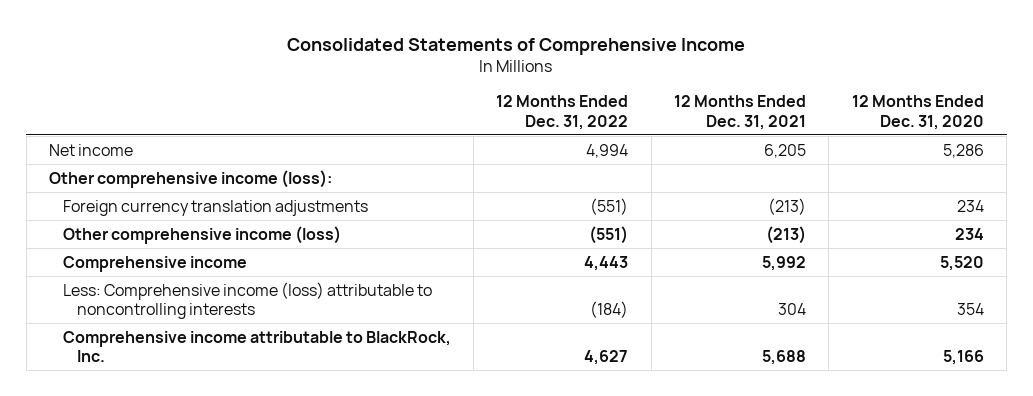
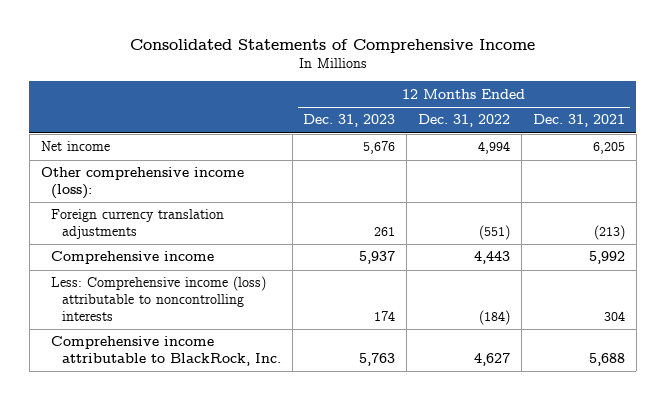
- | 12 Months Ended Dec. 31, 2022 | 12 Months Ended Dec. 31, 2021 | 12 Months Ended Dec. 31, 2020
+ | 12 Months Ended Dec. 31, 2023 | 12 Months Ended Dec. 31, 2022 | 12 Months Ended Dec. 31, 2021
- Other comprehensive income (loss) | (551) | (213) | 234

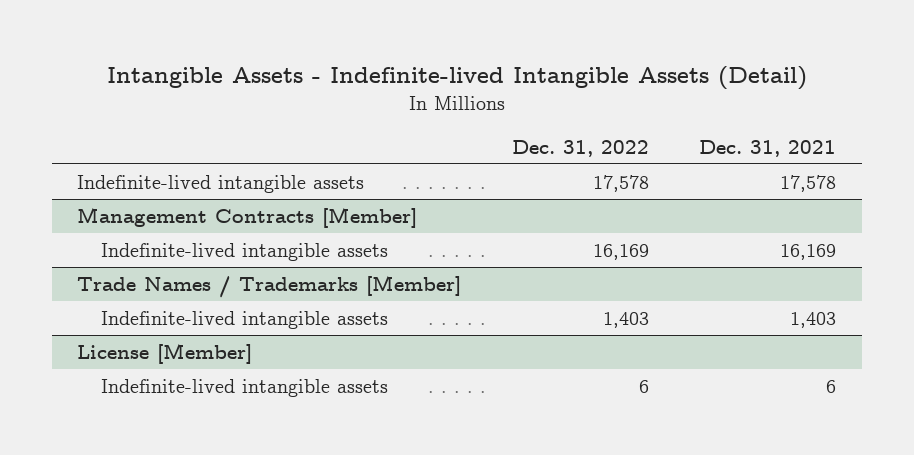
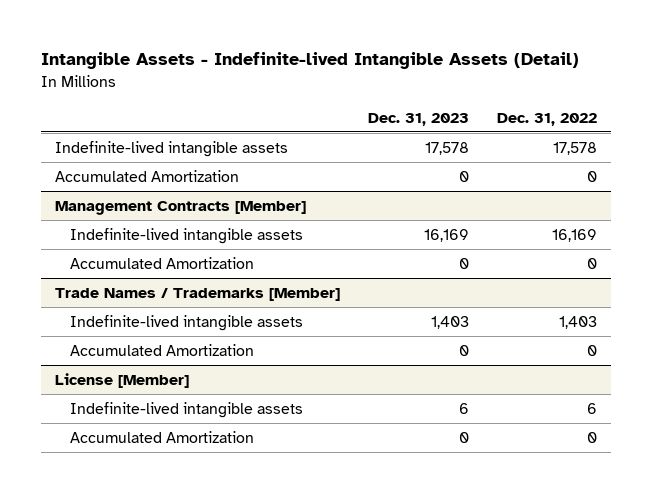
- | Dec. 31, 2022 | Dec. 31, 2021
+ | Dec. 31, 2023 | Dec. 31, 2022
+ Accumulated Amortization | 0 | 0
@ Management Contracts [Member]
+ Accumulated Amortization | 0 | 0
@ Trade Names / Trademarks [Member]
+ Accumulated Amortization | 0 | 0
@ License [Member]
+ Accumulated Amortization | 0 | 0

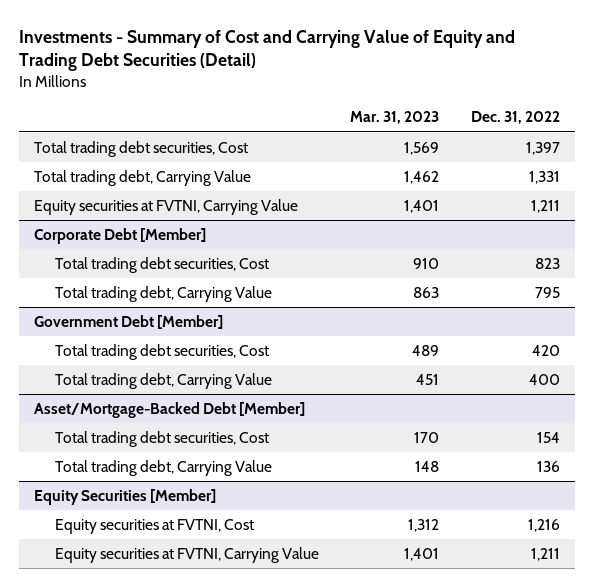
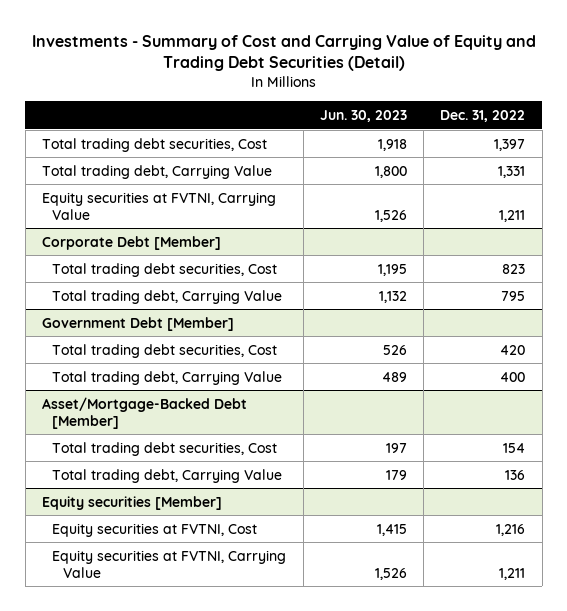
- | Mar. 31, 2023 | Dec. 31, 2022
+ | Jun. 30, 2023 | Dec. 31, 2022
- Equity Securities [Member]
+ Equity securities [Member]

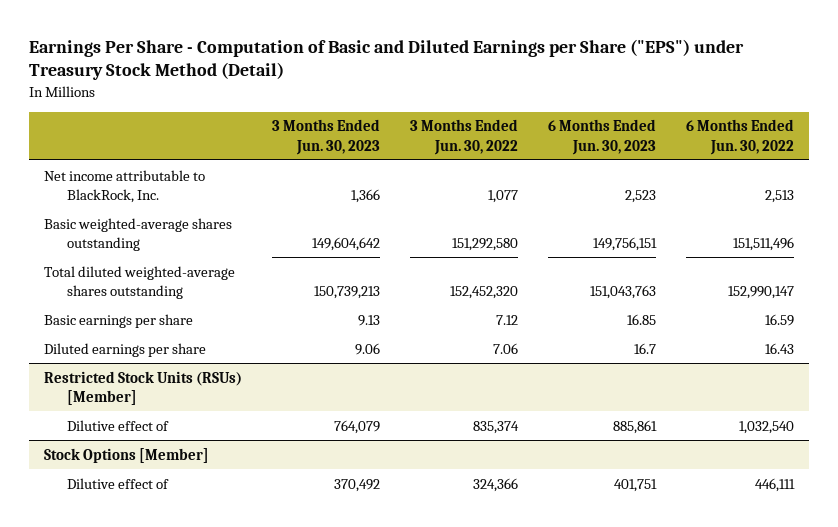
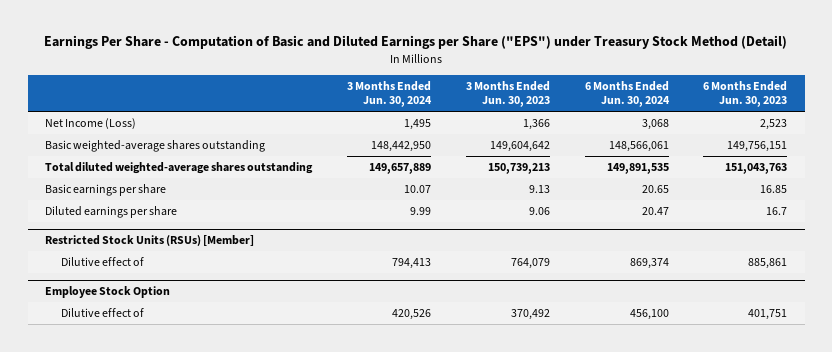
- | 3 Months Ended Jun. 30, 2023 | 3 Months Ended Jun. 30, 2022 | 6 Months Ended Jun. 30, 2023 | 6 Months Ended Jun. 30, 2022
+ | 3 Months Ended Jun. 30, 2024 | 3 Months Ended Jun. 30, 2023 | 6 Months Ended Jun. 30, 2024 | 6 Months Ended Jun. 30, 2023
- Net income attributable to BlackRock, Inc. | 1,366 | 1,077 | 2,523 | 2,513
+ Net Income (Loss) | 1,495 | 1,366 | 3,068 | 2,523
- Stock Options [Member]
+ Employee Stock Option

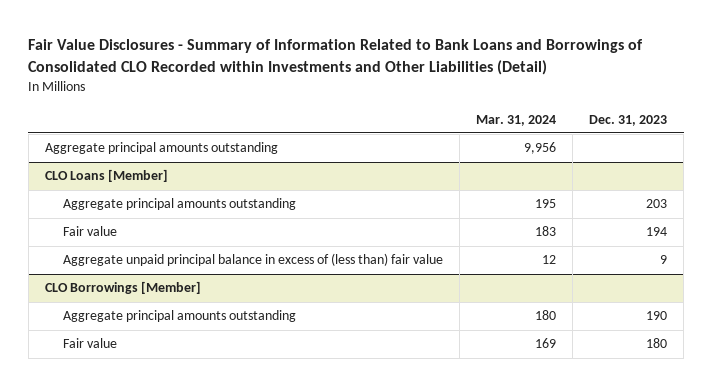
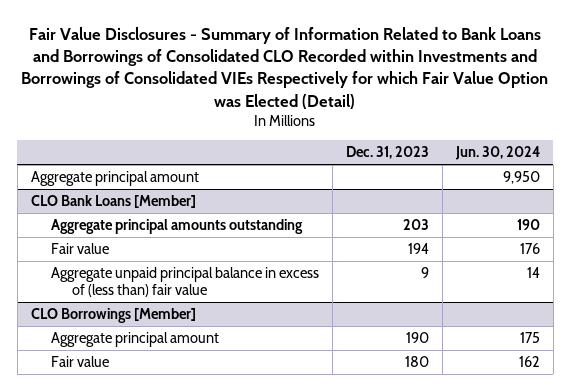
- Fair Value Disclosures - Summary of Information Related to Bank Loans and Borrowings of Consolidated CLO Recorded within Investments and Other Liabilities (Detail)
+ Fair Value Disclosures - Summary of Information Related to Bank Loans and Borrowings of Consolidated CLO Recorded within Investments and Borrowings of Consolidated VIEs Respectively for which Fair Value Option was Elected (Detail)
- | Mar. 31, 2024 | Dec. 31, 2023
+ | Dec. 31, 2023 | Jun. 30, 2024
- Aggregate principal amounts outstanding | 9,956 |
- CLO Loans [Member]
+ Aggregate principal amount | | 9,950
+ CLO Bank Loans [Member]
@ CLO Borrowings [Member]
- Aggregate principal amounts outstanding | 180 | 190
+ Aggregate principal amount | 190 | 175

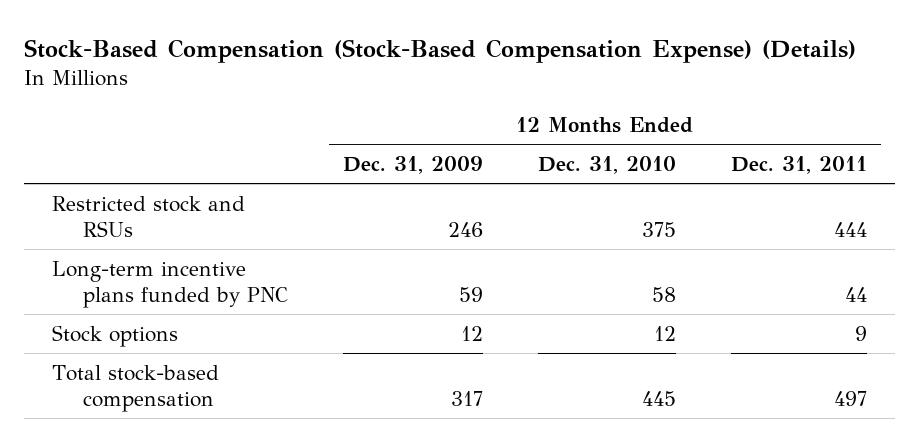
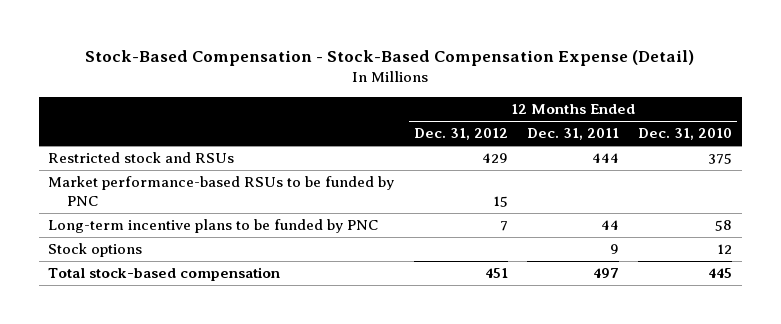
- Stock-Based Compensation (Stock-Based Compensation Expense) (Details)
+ Stock-Based Compensation - Stock-Based Compensation Expense (Detail)
- | 12 Months Ended Dec. 31, 2009 | 12 Months Ended Dec. 31, 2010 | 12 Months Ended Dec. 31, 2011
+ | 12 Months Ended Dec. 31, 2012 | 12 Months Ended Dec. 31, 2011 | 12 Months Ended Dec. 31, 2010
- Long-term incentive plans funded by PNC | 59 | 58 | 44
+ Market performance-based RSUs to be funded by PNC | 15 | |
+ Long-term incentive plans to be funded by PNC | 7 | 44 | 58

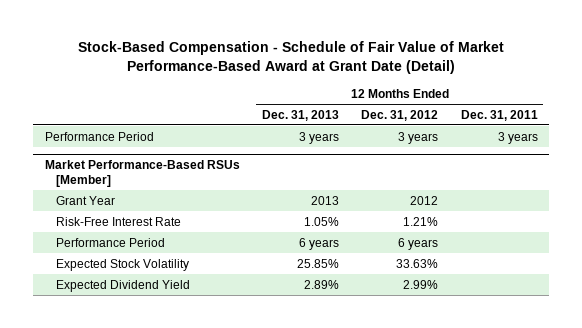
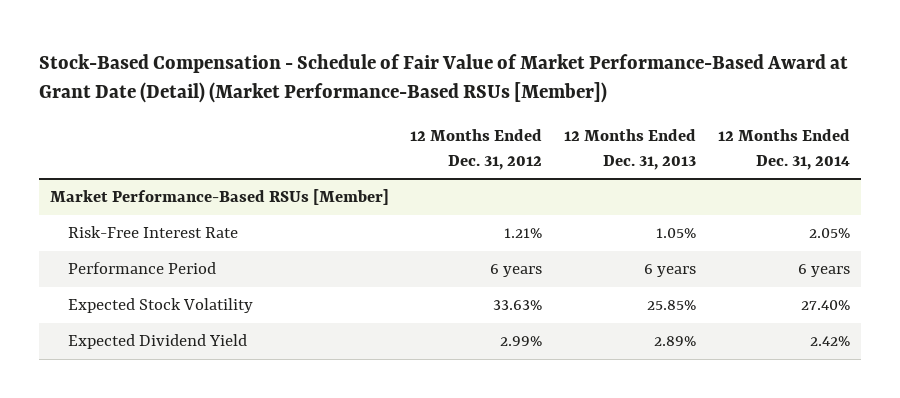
- Stock-Based Compensation - Schedule of Fair Value of Market Performance-Based Award at Grant Date (Detail)
+ Stock-Based Compensation - Schedule of Fair Value of Market Performance-Based Award at Grant Date (Detail) (Market Performance-Based RSUs [Member])
- | 12 Months Ended Dec. 31, 2013 | 12 Months Ended Dec. 31, 2012 | 12 Months Ended Dec. 31, 2011
+ | 12 Months Ended Dec. 31, 2012 | 12 Months Ended Dec. 31, 2013 | 12 Months Ended Dec. 31, 2014
- Performance Period | 3 years | 3 years | 3 years
@ Market Performance-Based RSUs [Member]
- Grant Year | 2013 | 2012 |

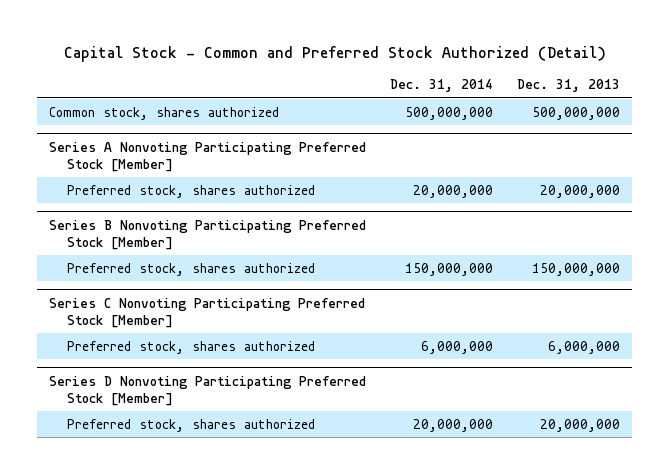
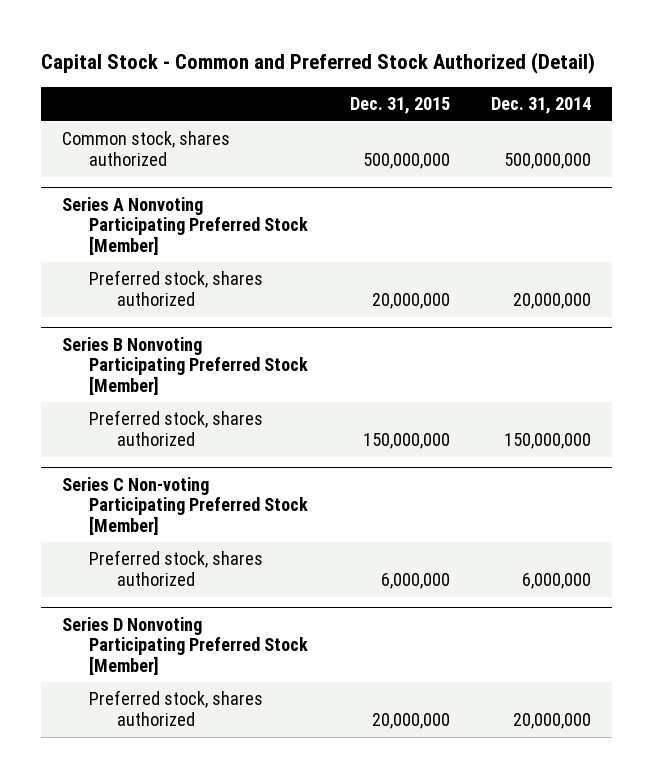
- | Dec. 31, 2014 | Dec. 31, 2013
+ | Dec. 31, 2015 | Dec. 31, 2014
- Series C Nonvoting Participating Preferred Stock [Member]
+ Series C Non-voting Participating Preferred Stock [Member]

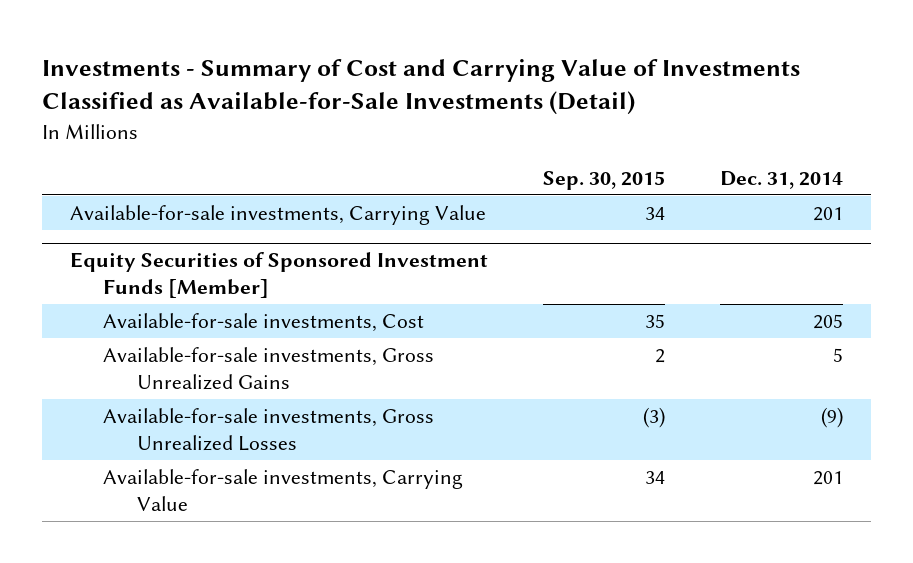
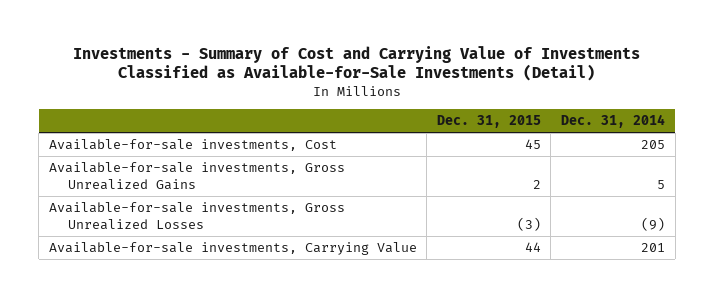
- | Sep. 30, 2015 | Dec. 31, 2014
+ | Dec. 31, 2015 | Dec. 31, 2014
- Available-for-sale investments, Carrying Value | 34 | 201
- Equity Securities of Sponsored Investment Funds [Member]

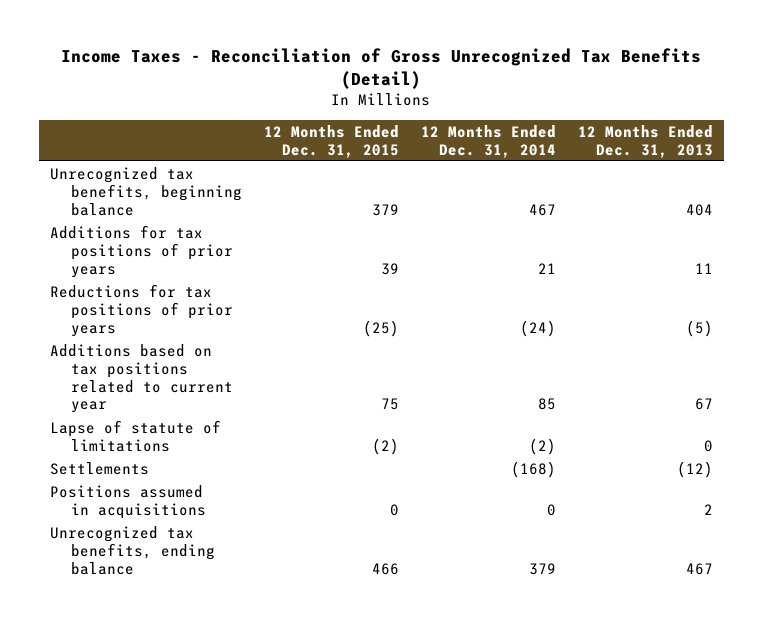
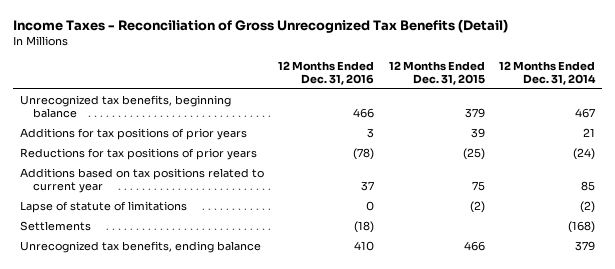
- | 12 Months Ended Dec. 31, 2015 | 12 Months Ended Dec. 31, 2014 | 12 Months Ended Dec. 31, 2013
+ | 12 Months Ended Dec. 31, 2016 | 12 Months Ended Dec. 31, 2015 | 12 Months Ended Dec. 31, 2014
- Positions assumed in acquisitions | 0 | 0 | 2

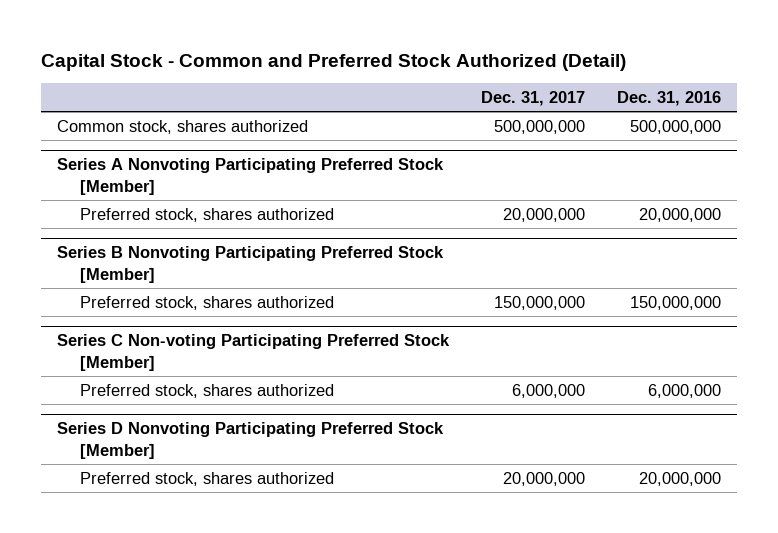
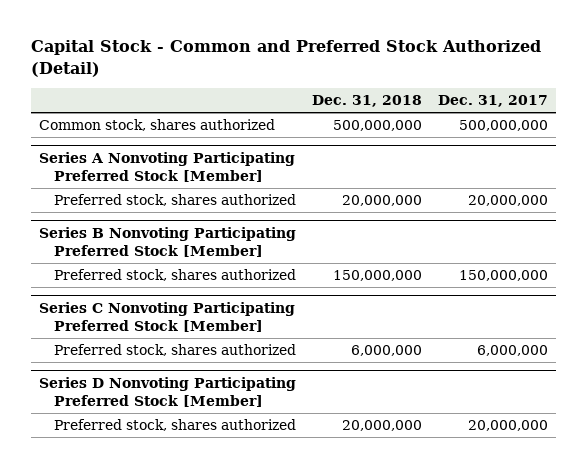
- | Dec. 31, 2017 | Dec. 31, 2016
+ | Dec. 31, 2018 | Dec. 31, 2017
- Series C Non-voting Participating Preferred Stock [Member]
+ Series C Nonvoting Participating Preferred Stock [Member]

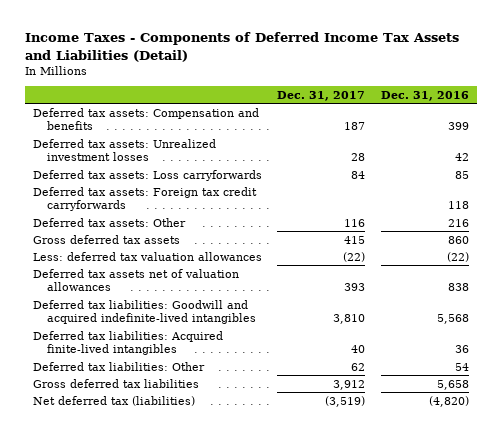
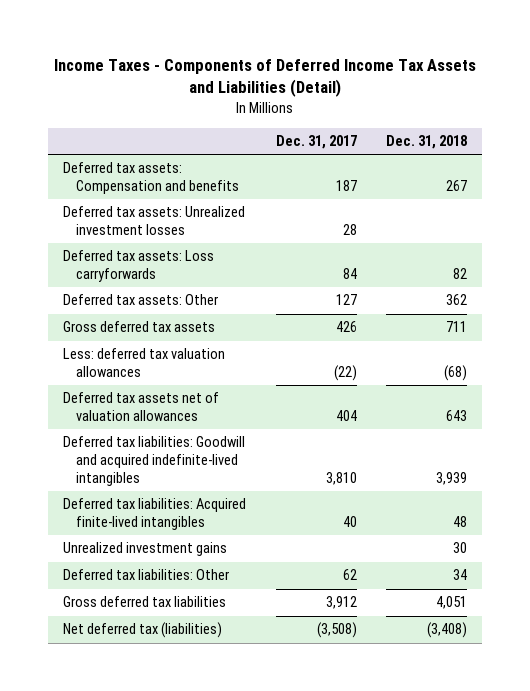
- | Dec. 31, 2017 | Dec. 31, 2016
+ | Dec. 31, 2017 | Dec. 31, 2018
- Deferred tax assets: Foreign tax credit carryforwards | | 118
- Deferred tax assets: Other | 116 | 216
- Gross deferred tax assets | 415 | 860
+ Deferred tax assets: Other | 127 | 362
+ Gross deferred tax assets | 426 | 711
- Deferred tax assets net of valuation allowances | 393 | 838
+ Deferred tax assets net of valuation allowances | 404 | 643
+ Unrealized investment gains | | 30
- Net deferred tax (liabilities) | (3,519) | (4,820)
+ Net deferred tax (liabilities) | (3,508) | (3,408)

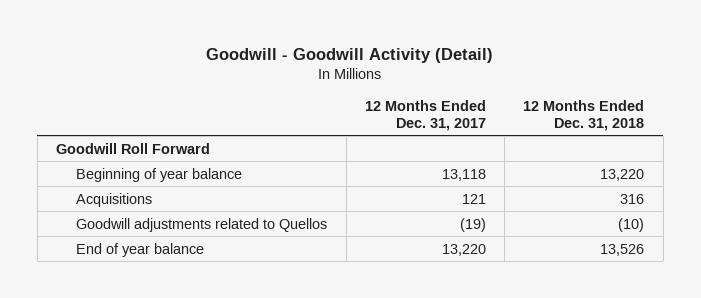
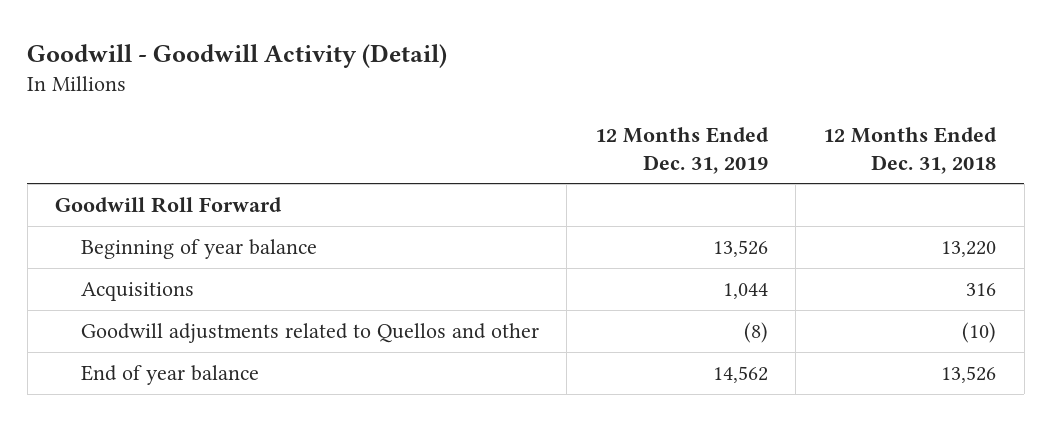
- | 12 Months Ended Dec. 31, 2017 | 12 Months Ended Dec. 31, 2018
+ | 12 Months Ended Dec. 31, 2019 | 12 Months Ended Dec. 31, 2018
- Goodwill adjustments related to Quellos | (19) | (10)
+ Goodwill adjustments related to Quellos and other | (8) | (10)

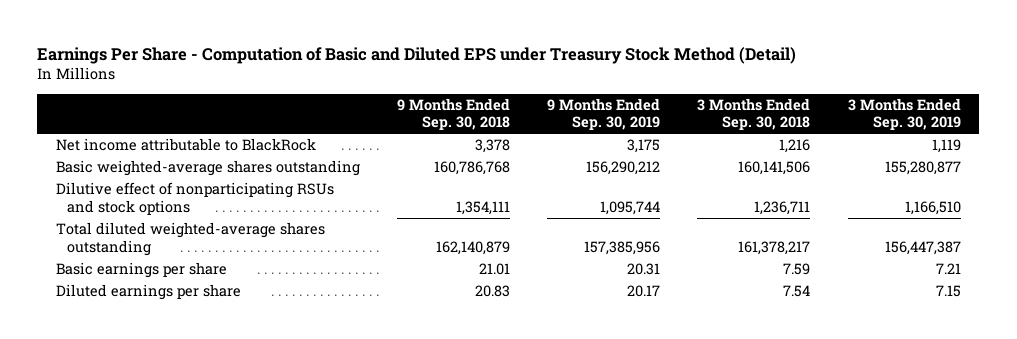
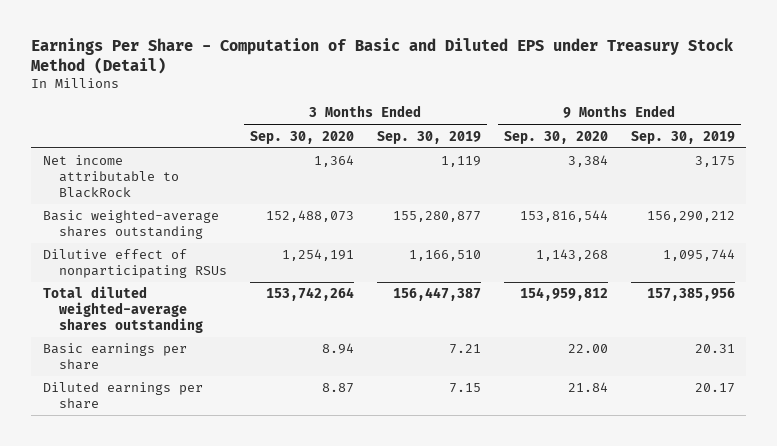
- | 9 Months Ended Sep. 30, 2018 | 9 Months Ended Sep. 30, 2019 | 3 Months Ended Sep. 30, 2018 | 3 Months Ended Sep. 30, 2019
+ | 3 Months Ended Sep. 30, 2020 | 3 Months Ended Sep. 30, 2019 | 9 Months Ended Sep. 30, 2020 | 9 Months Ended Sep. 30, 2019
- Dilutive effect of nonparticipating RSUs and stock options | 1,354,111 | 1,095,744 | 1,236,711 | 1,166,510
+ Dilutive effect of nonparticipating RSUs | 1,254,191 | 1,166,510 | 1,143,268 | 1,095,744

